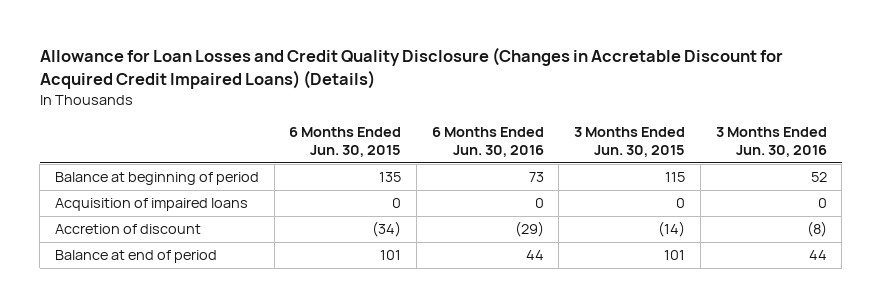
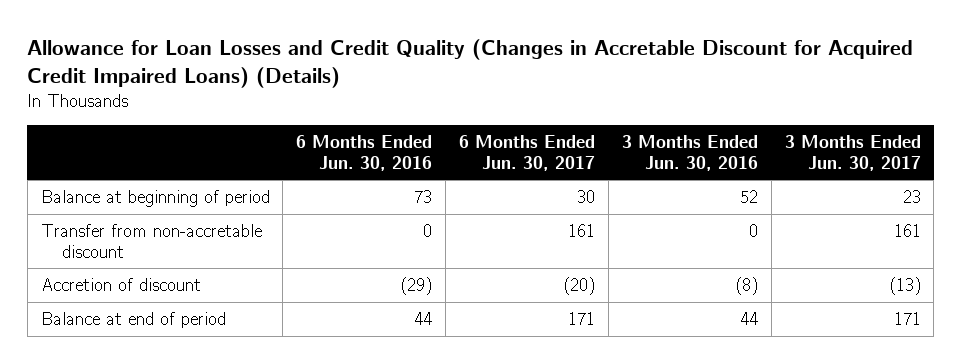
- Allowance for Loan Losses and Credit Quality Disclosure (Changes in Accretable Discount for Acquired Credit Impaired Loans) (Details)
+ Allowance for Loan Losses and Credit Quality (Changes in Accretable Discount for Acquired Credit Impaired Loans) (Details)
- | 6 Months Ended Jun. 30, 2015 | 6 Months Ended Jun. 30, 2016 | 3 Months Ended Jun. 30, 2015 | 3 Months Ended Jun. 30, 2016
+ | 6 Months Ended Jun. 30, 2016 | 6 Months Ended Jun. 30, 2017 | 3 Months Ended Jun. 30, 2016 | 3 Months Ended Jun. 30, 2017
- Acquisition of impaired loans | 0 | 0 | 0 | 0
+ Transfer from non-accretable discount | 0 | 161 | 0 | 161

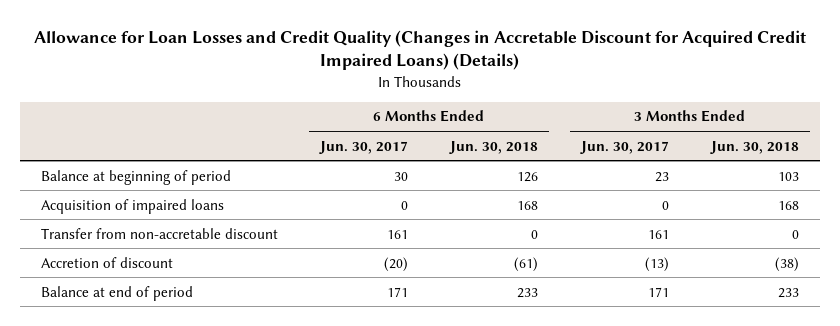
- | 6 Months Ended Jun. 30, 2016 | 6 Months Ended Jun. 30, 2017 | 3 Months Ended Jun. 30, 2016 | 3 Months Ended Jun. 30, 2017
+ | 6 Months Ended Jun. 30, 2017 | 6 Months Ended Jun. 30, 2018 | 3 Months Ended Jun. 30, 2017 | 3 Months Ended Jun. 30, 2018
+ Acquisition of impaired loans | 0 | 168 | 0 | 168

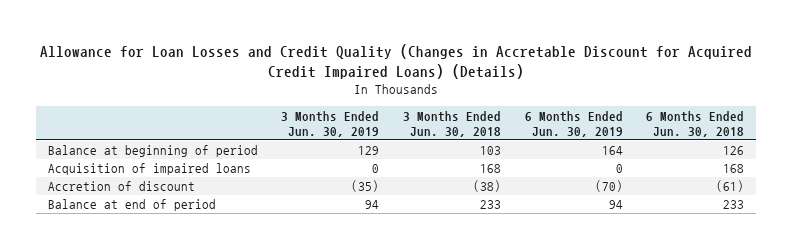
- | 6 Months Ended Jun. 30, 2017 | 6 Months Ended Jun. 30, 2018 | 3 Months Ended Jun. 30, 2017 | 3 Months Ended Jun. 30, 2018
+ | 3 Months Ended Jun. 30, 2019 | 3 Months Ended Jun. 30, 2018 | 6 Months Ended Jun. 30, 2019 | 6 Months Ended Jun. 30, 2018
- Transfer from non-accretable discount | 161 | 0 | 161 | 0

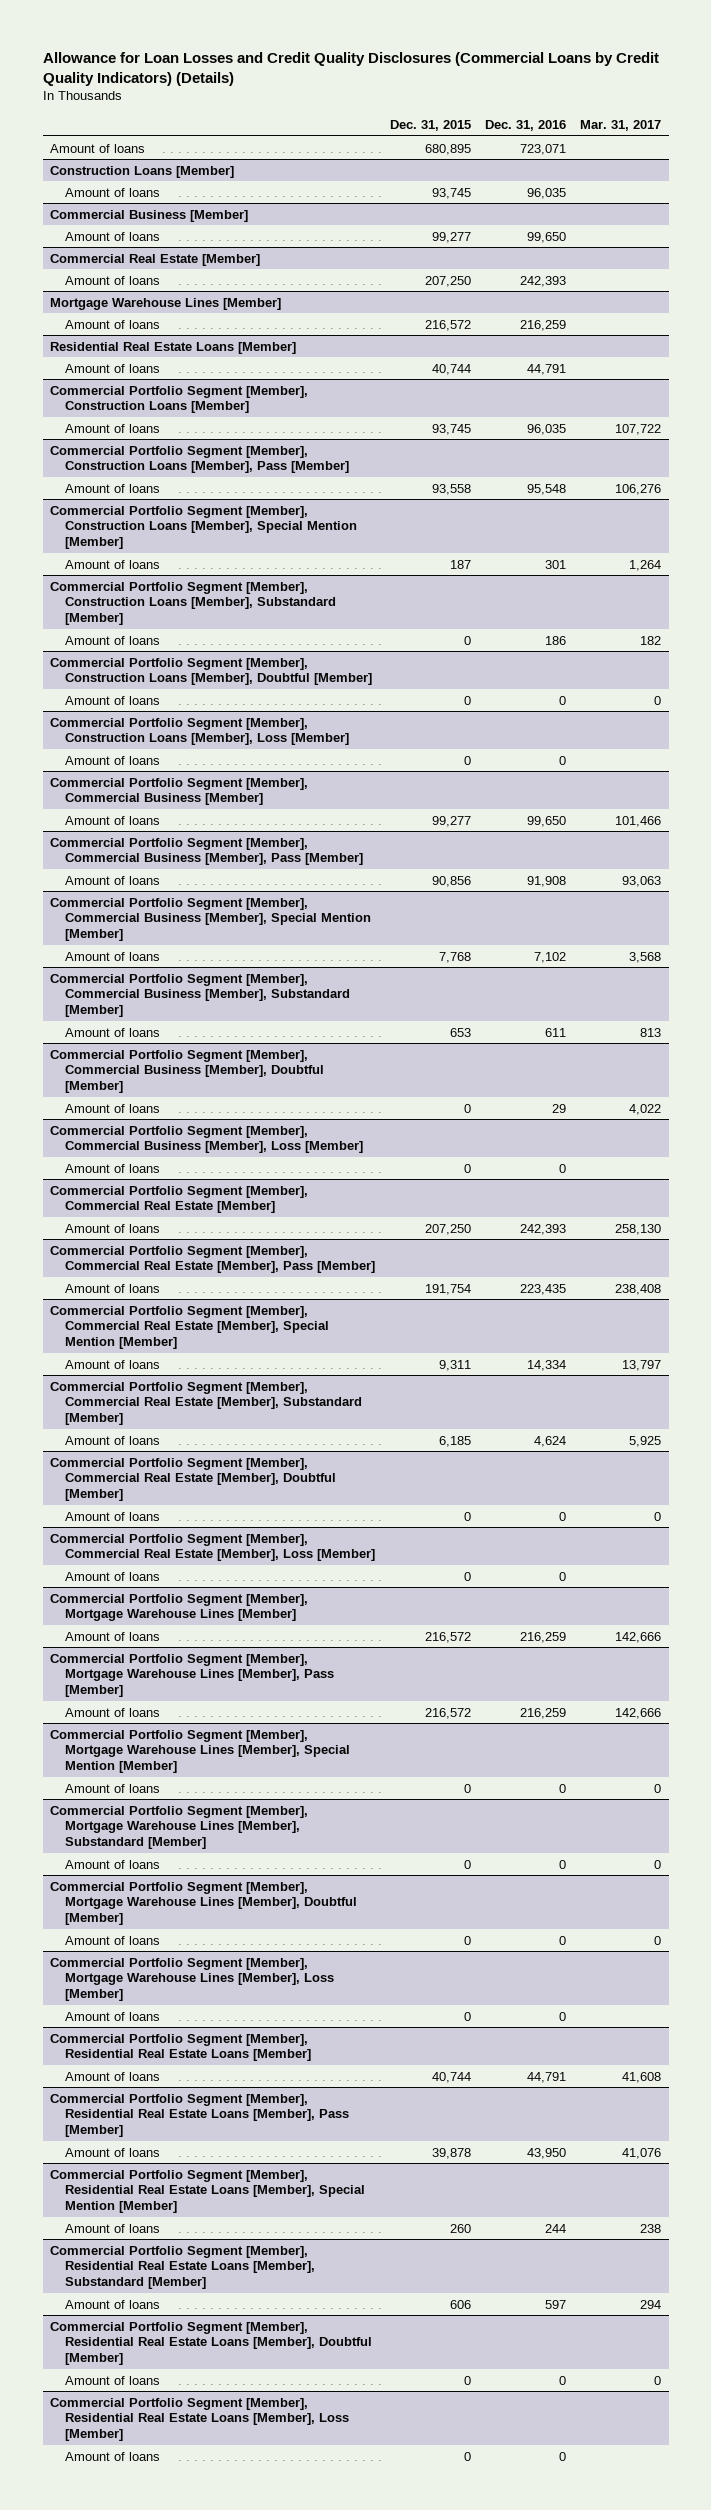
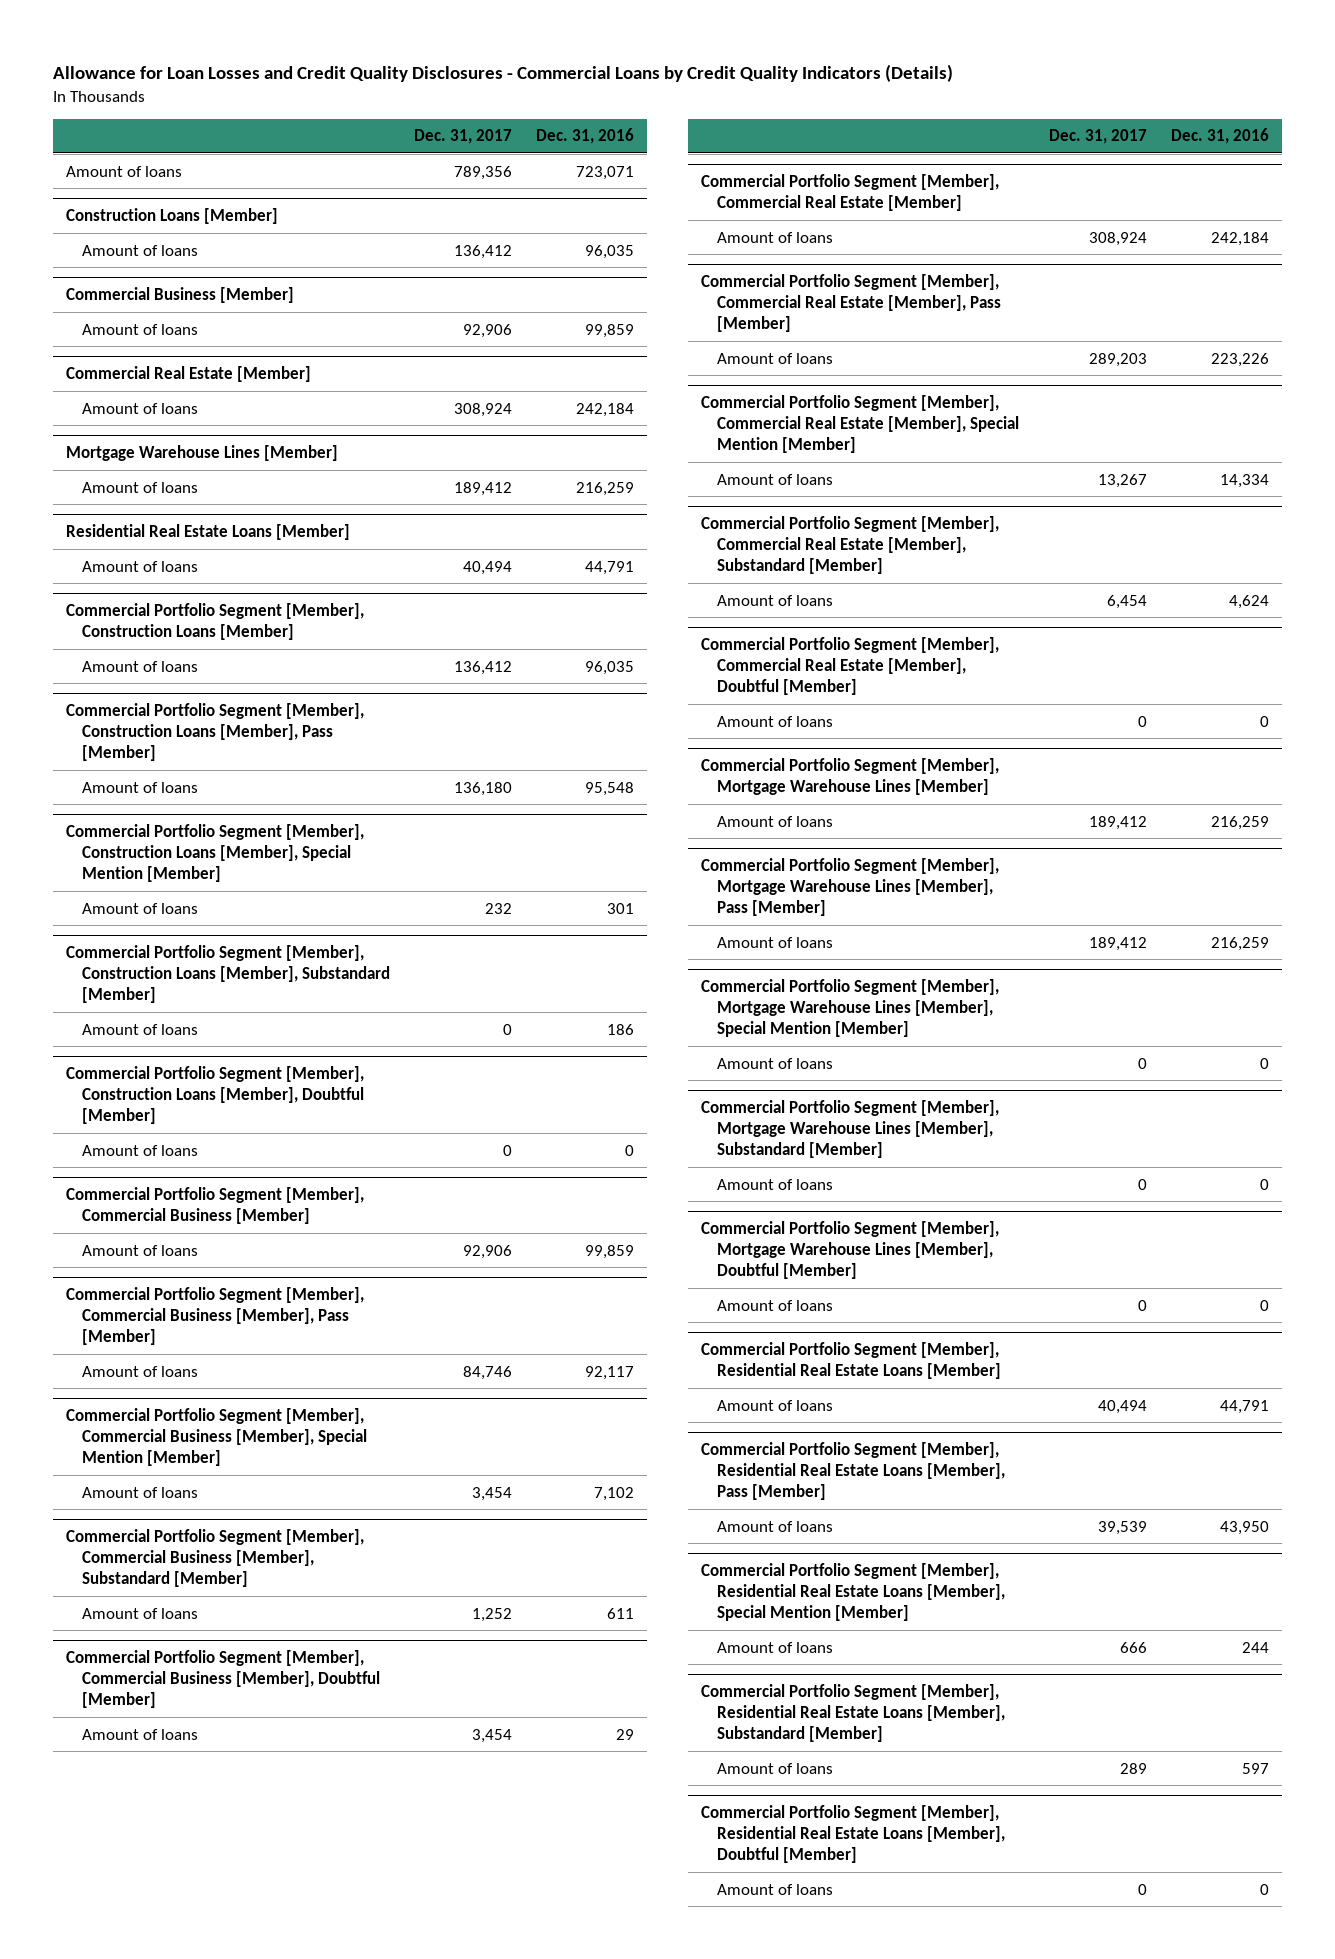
- Allowance for Loan Losses and Credit Quality Disclosures (Commercial Loans by Credit Quality Indicators) (Details)
+ Allowance for Loan Losses and Credit Quality Disclosures - Commercial Loans by Credit Quality Indicators (Details)
- | Dec. 31, 2015 | Dec. 31, 2016 | Mar. 31, 2017
+ | Dec. 31, 2017 | Dec. 31, 2016
@ Commercial Business [Member]
- Amount of loans | 99,277 | 99,650 |
+ Amount of loans | 92,906 | 99,859
@ Commercial Real Estate [Member]
- Amount of loans | 207,250 | 242,393 |
+ Amount of loans | 308,924 | 242,184
- Commercial Portfolio Segment [Member], Construction Loans [Member], Loss [Member]
- Amount of loans | 0 | 0 |
@ Commercial Portfolio Segment [Member], Commercial Business [Member]
- Amount of loans | 99,277 | 99,650 | 101,466
+ Amount of loans | 92,906 | 99,859
@ Commercial Portfolio Segment [Member], Commercial Business [Member], Pass [Member]
- Amount of loans | 90,856 | 91,908 | 93,063
+ Amount of loans | 84,746 | 92,117
- Commercial Portfolio Segment [Member], Commercial Business [Member], Loss [Member]
- Amount of loans | 0 | 0 |
@ Commercial Portfolio Segment [Member], Commercial Real Estate [Member]
- Amount of loans | 207,250 | 242,393 | 258,130
+ Amount of loans | 308,924 | 242,184
@ Commercial Portfolio Segment [Member], Commercial Real Estate [Member], Pass [Member]
- Amount of loans | 191,754 | 223,435 | 238,408
+ Amount of loans | 289,203 | 223,226
- Commercial Portfolio Segment [Member], Commercial Real Estate [Member], Loss [Member]
- Amount of loans | 0 | 0 |
- Commercial Portfolio Segment [Member], Mortgage Warehouse Lines [Member], Loss [Member]
- Amount of loans | 0 | 0 |
- Commercial Portfolio Segment [Member], Residential Real Estate Loans [Member], Loss [Member]
- Amount of loans | 0 | 0 |

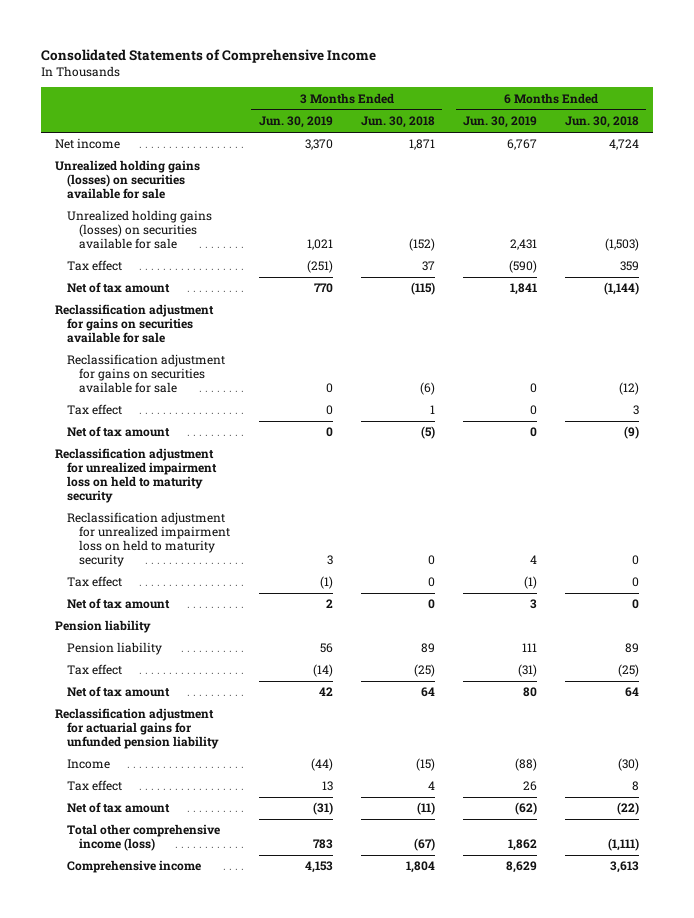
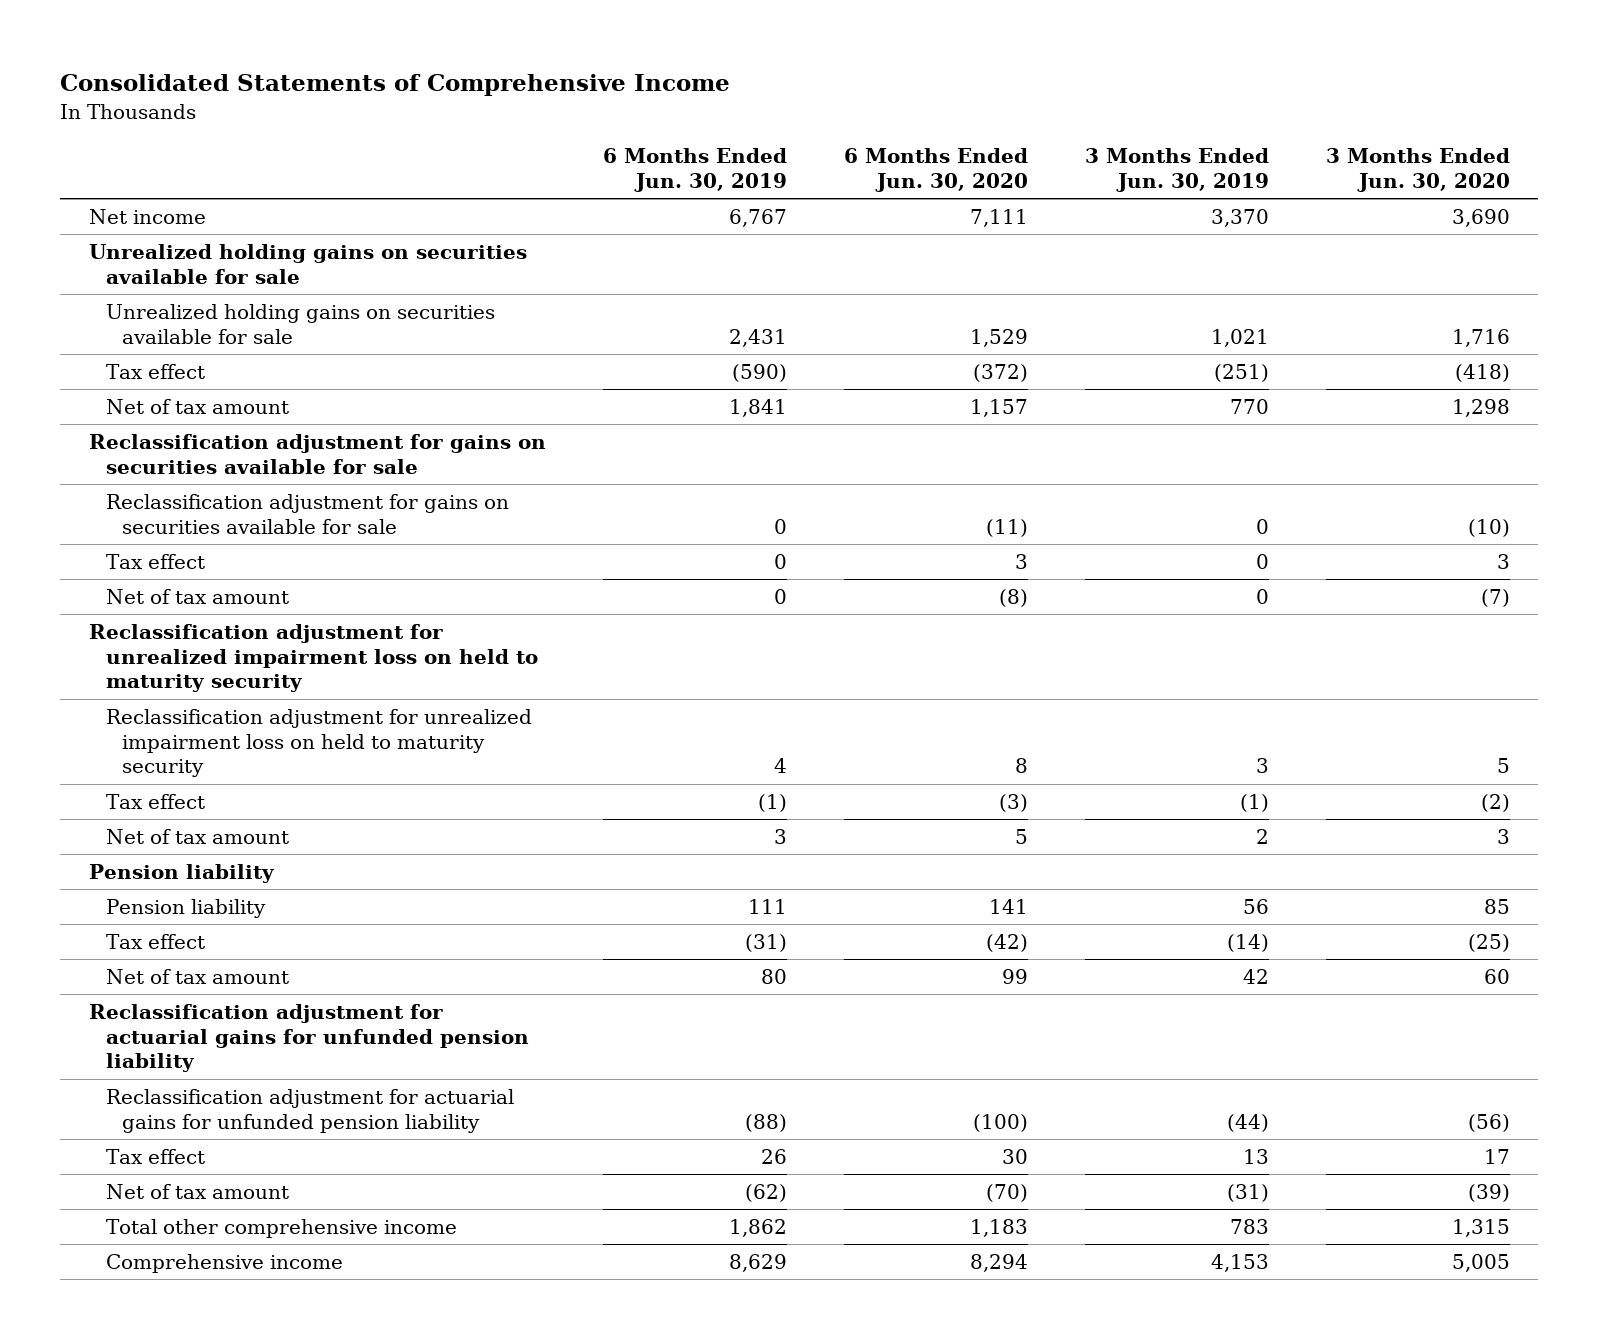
- | 3 Months Ended Jun. 30, 2019 | 3 Months Ended Jun. 30, 2018 | 6 Months Ended Jun. 30, 2019 | 6 Months Ended Jun. 30, 2018
+ | 6 Months Ended Jun. 30, 2019 | 6 Months Ended Jun. 30, 2020 | 3 Months Ended Jun. 30, 2019 | 3 Months Ended Jun. 30, 2020
- Unrealized holding gains (losses) on securities available for sale
- Unrealized holding gains (losses) on securities available for sale | 1,021 | (152) | 2,431 | (1,503)
+ Unrealized holding gains on securities available for sale
+ Unrealized holding gains on securities available for sale | 2,431 | 1,529 | 1,021 | 1,716
- Income | (44) | (15) | (88) | (30)
+ Reclassification adjustment for actuarial gains for unfunded pension liability | (88) | (100) | (44) | (56)
- Total other comprehensive income (loss) | 783 | (67) | 1,862 | (1,111)
+ Total other comprehensive income | 1,862 | 1,183 | 783 | 1,315

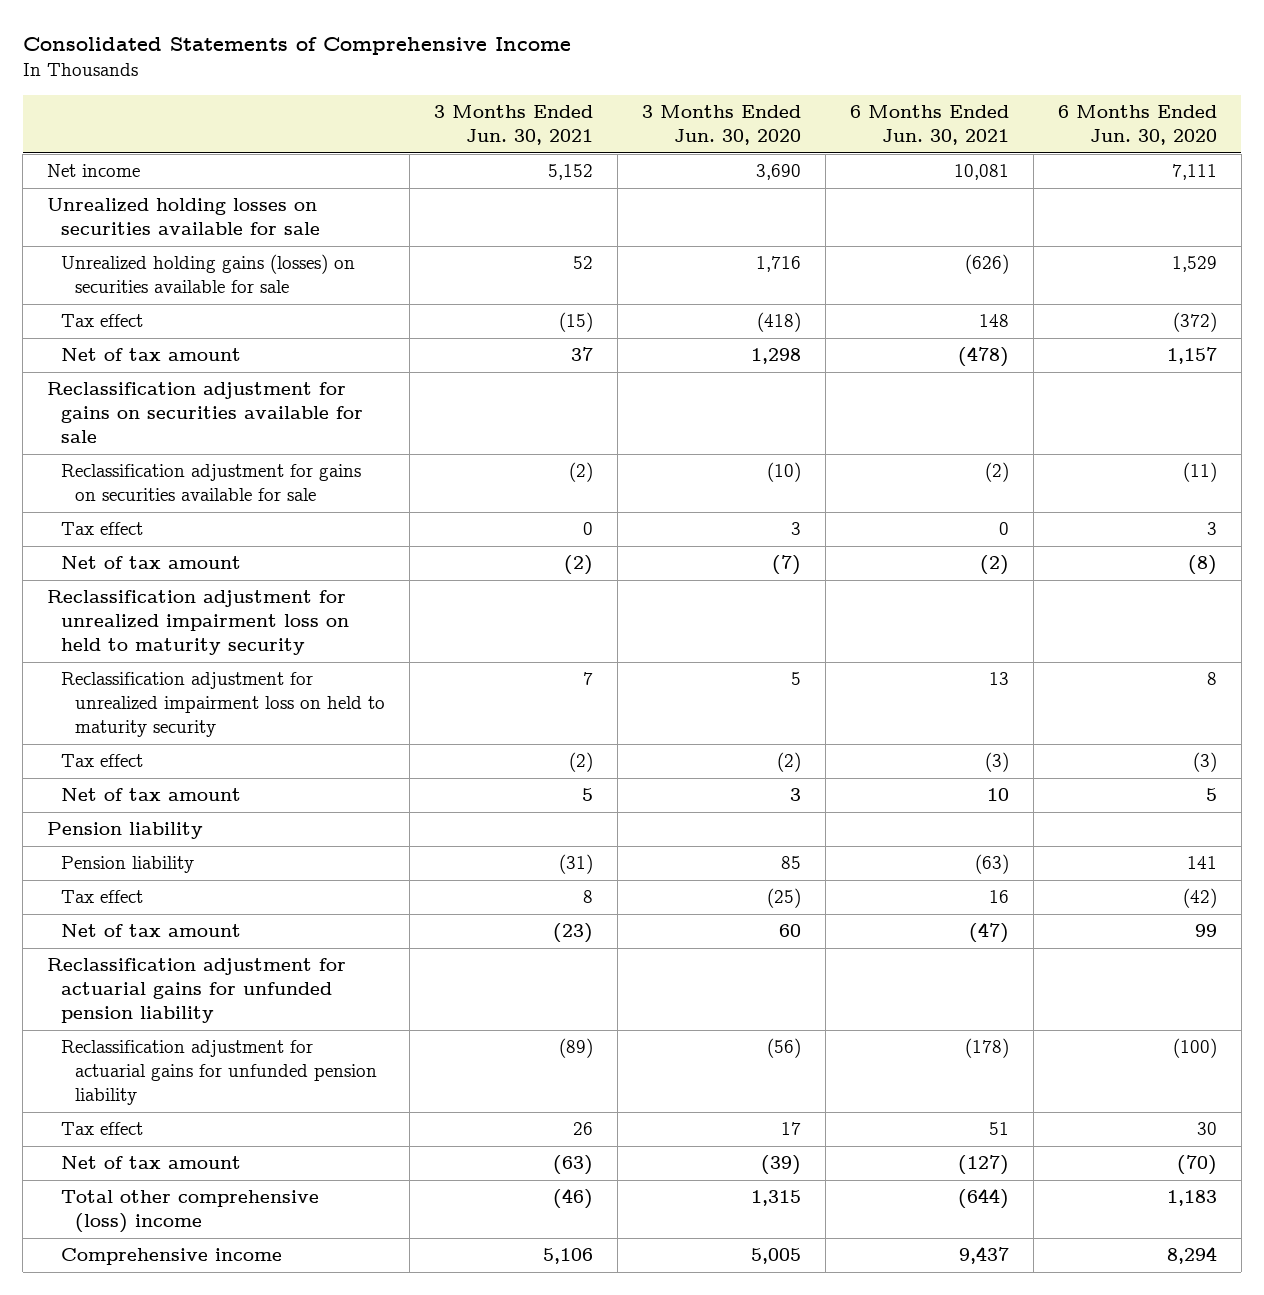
- | 6 Months Ended Jun. 30, 2019 | 6 Months Ended Jun. 30, 2020 | 3 Months Ended Jun. 30, 2019 | 3 Months Ended Jun. 30, 2020
+ | 3 Months Ended Jun. 30, 2021 | 3 Months Ended Jun. 30, 2020 | 6 Months Ended Jun. 30, 2021 | 6 Months Ended Jun. 30, 2020
- Unrealized holding gains on securities available for sale
- Unrealized holding gains on securities available for sale | 2,431 | 1,529 | 1,021 | 1,716
+ Unrealized holding losses on securities available for sale
+ Unrealized holding gains (losses) on securities available for sale | 52 | 1,716 | (626) | 1,529
- Total other comprehensive income | 1,862 | 1,183 | 783 | 1,315
+ Total other comprehensive (loss) income | (46) | 1,315 | (644) | 1,183

